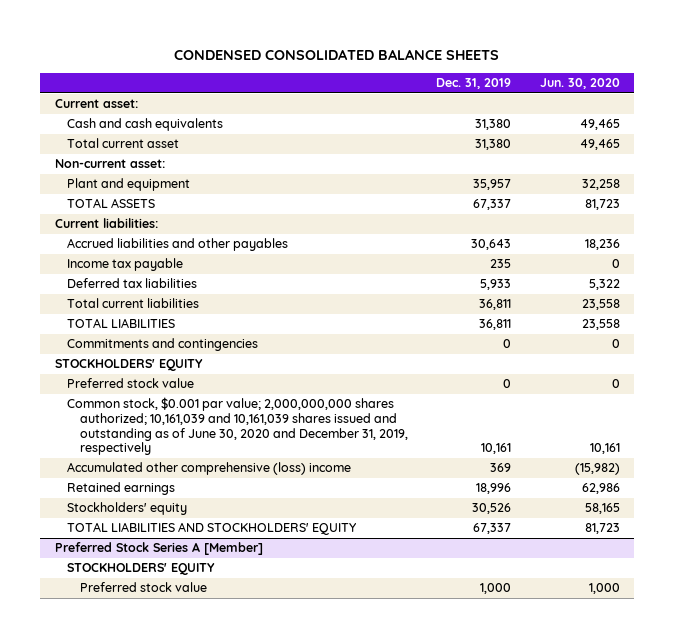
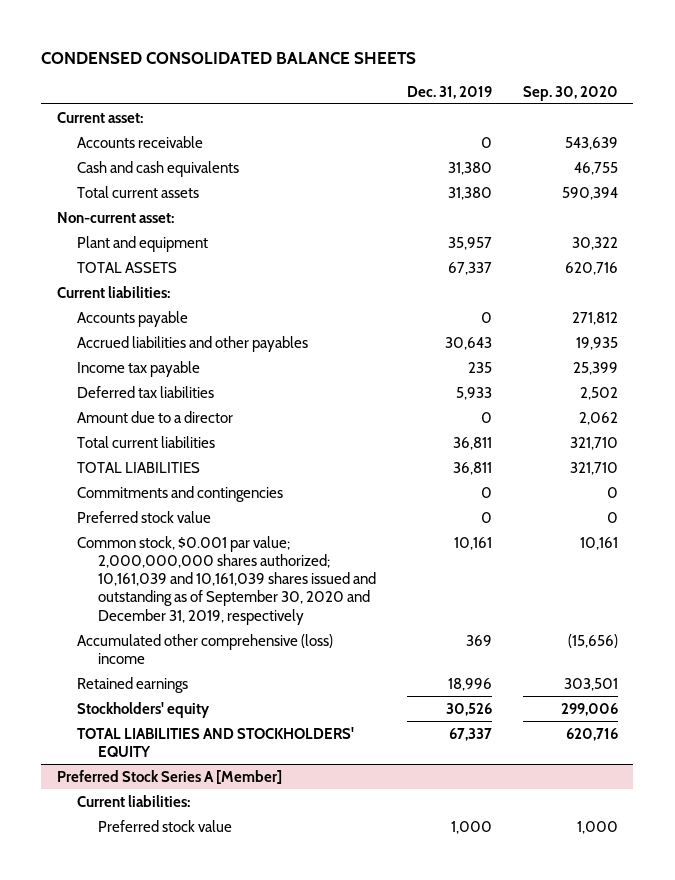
- | Dec. 31, 2019 | Jun. 30, 2020
+ | Dec. 31, 2019 | Sep. 30, 2020
+ Accounts receivable | 0 | 543,639
- Total current asset | 31,380 | 49,465
+ Total current assets | 31,380 | 590,394
+ Accounts payable | 0 | 271,812
+ Amount due to a director | 0 | 2,062
- STOCKHOLDERS' EQUITY
- Common stock, $0.001 par value; 2,000,000,000 shares authorized; 10,161,039 and 10,161,039 shares issued and outstanding as of June 30, 2020 and December 31, 2019, respectively | 10,161 | 10,161
+ Common stock, $0.001 par value; 2,000,000,000 shares authorized; 10,161,039 and 10,161,039 shares issued and outstanding as of September 30, 2020 and December 31, 2019, respectively | 10,161 | 10,161
@ Preferred Stock Series A [Member]
- STOCKHOLDERS' EQUITY
+ Current liabilities:

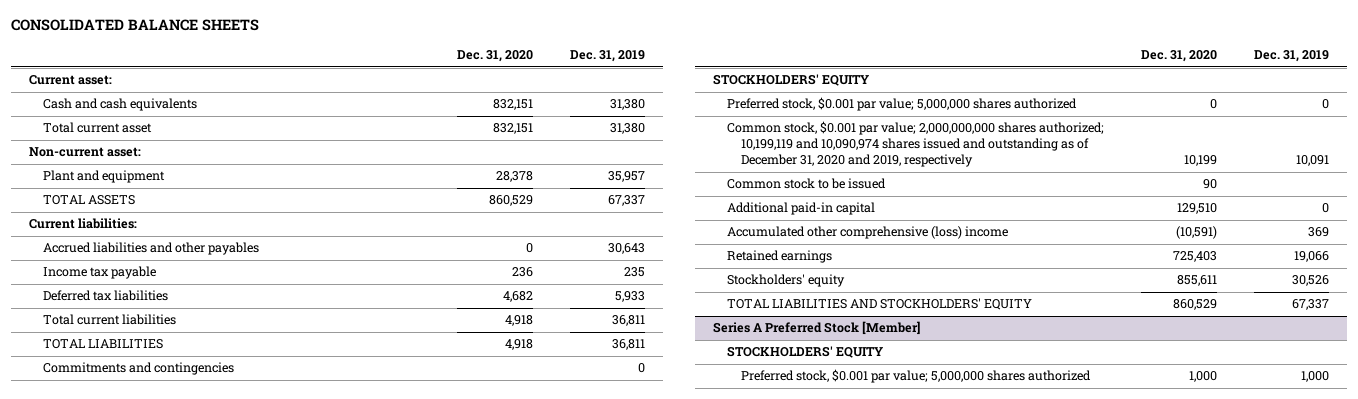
- CONDENSED CONSOLIDATED BALANCE SHEETS
+ CONSOLIDATED BALANCE SHEETS
- | Dec. 31, 2019 | Sep. 30, 2020
+ | Dec. 31, 2020 | Dec. 31, 2019
- Accounts receivable | 0 | 543,639
- Total current assets | 31,380 | 590,394
+ Total current asset | 832,151 | 31,380
- Accounts payable | 0 | 271,812
- Amount due to a director | 0 | 2,062
- Preferred stock value | 0 | 0
- Common stock, $0.001 par value; 2,000,000,000 shares authorized; 10,161,039 and 10,161,039 shares issued and outstanding as of September 30, 2020 and December 31, 2019, respectively | 10,161 | 10,161
+ STOCKHOLDERS' EQUITY
+ Preferred stock, $0.001 par value; 5,000,000 shares authorized | 0 | 0
+ Common stock, $0.001 par value; 2,000,000,000 shares authorized; 10,199,119 and 10,090,974 shares issued and outstanding as of December 31, 2020 and 2019, respectively | 10,199 | 10,091
+ Common stock to be issued | 90 |
+ Additional paid-in capital | 129,510 | 0
- Retained earnings | 18,996 | 303,501
+ Retained earnings | 725,403 | 19,066
- Preferred Stock Series A [Member]
- Current liabilities:
- Preferred stock value | 1,000 | 1,000
+ Series A Preferred Stock [Member]
+ STOCKHOLDERS' EQUITY
+ Preferred stock, $0.001 par value; 5,000,000 shares authorized | 1,000 | 1,000

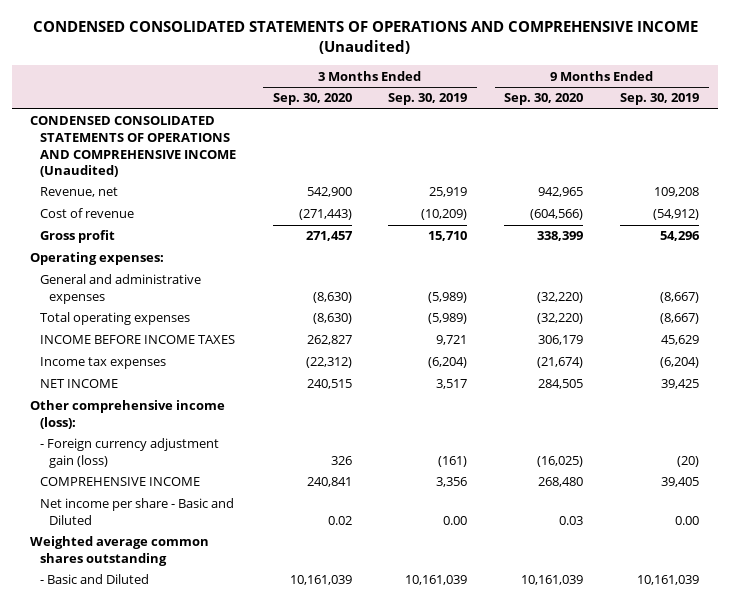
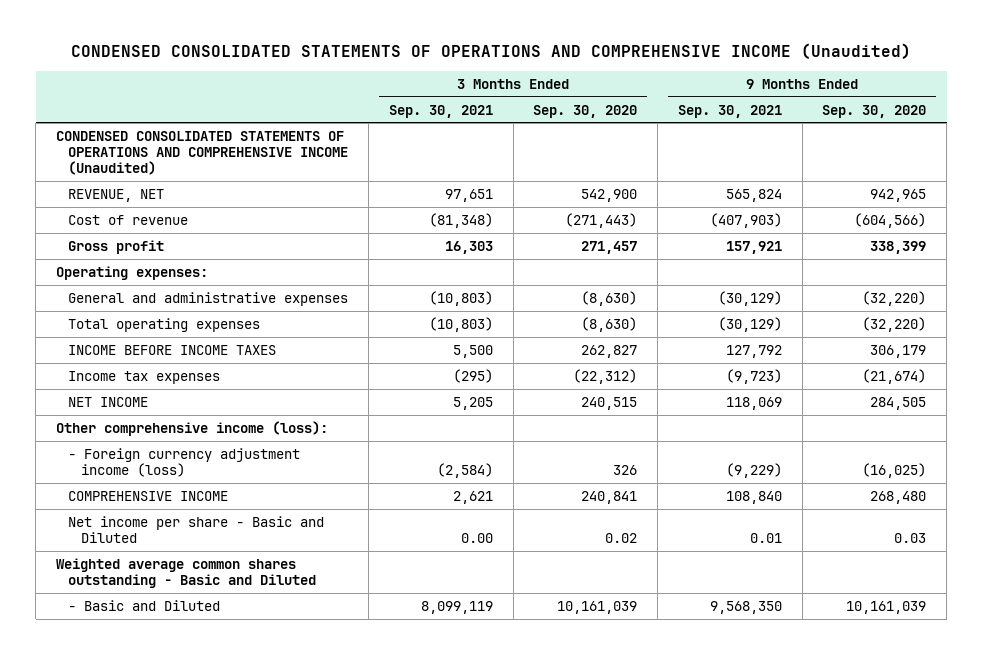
- | 3 Months Ended Sep. 30, 2020 | 3 Months Ended Sep. 30, 2019 | 9 Months Ended Sep. 30, 2020 | 9 Months Ended Sep. 30, 2019
+ | 3 Months Ended Sep. 30, 2021 | 3 Months Ended Sep. 30, 2020 | 9 Months Ended Sep. 30, 2021 | 9 Months Ended Sep. 30, 2020
- Revenue, net | 542,900 | 25,919 | 942,965 | 109,208
+ REVENUE, NET | 97,651 | 542,900 | 565,824 | 942,965
- - Foreign currency adjustment gain (loss) | 326 | (161) | (16,025) | (20)
+ - Foreign currency adjustment income (loss) | (2,584) | 326 | (9,229) | (16,025)
- Weighted average common shares outstanding
+ Weighted average common shares outstanding - Basic and Diluted

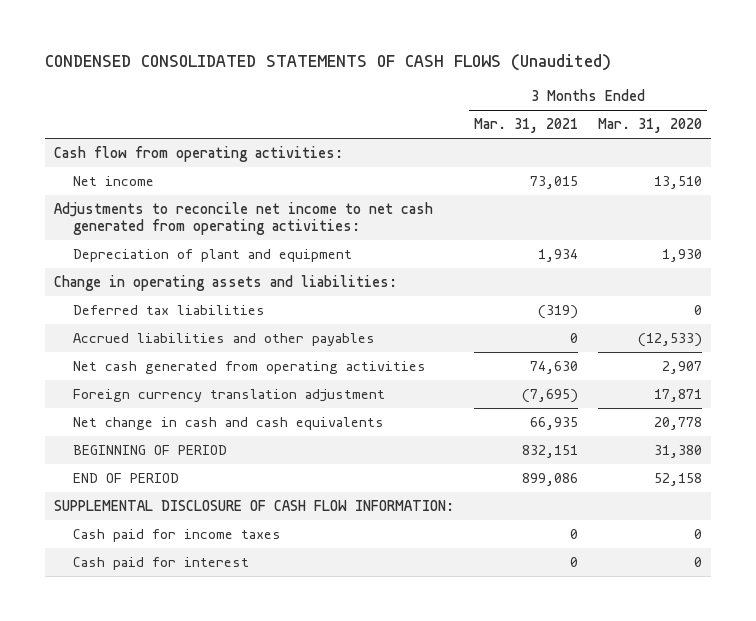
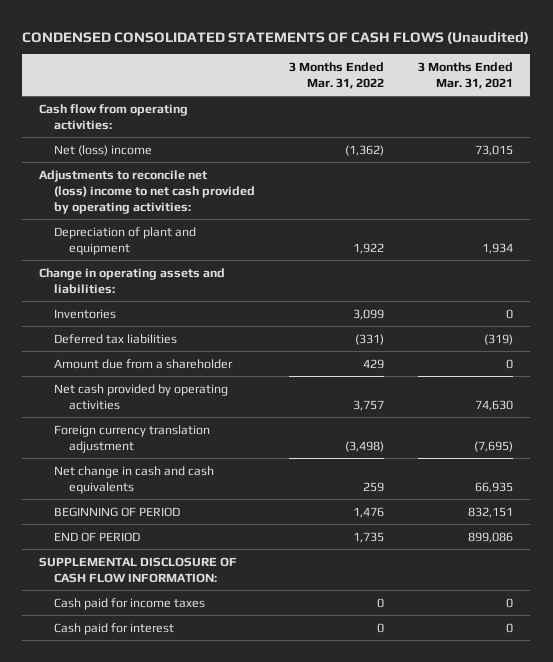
- | 3 Months Ended Mar. 31, 2021 | 3 Months Ended Mar. 31, 2020
+ | 3 Months Ended Mar. 31, 2022 | 3 Months Ended Mar. 31, 2021
- Net income | 73,015 | 13,510
- Adjustments to reconcile net income to net cash generated from operating activities:
+ Net (loss) income | (1,362) | 73,015
+ Adjustments to reconcile net (loss) income to net cash provided by operating activities:
+ Inventories | 3,099 | 0
- Accrued liabilities and other payables | 0 | (12,533)
- Net cash generated from operating activities | 74,630 | 2,907
+ Amount due from a shareholder | 429 | 0
+ Net cash provided by operating activities | 3,757 | 74,630

